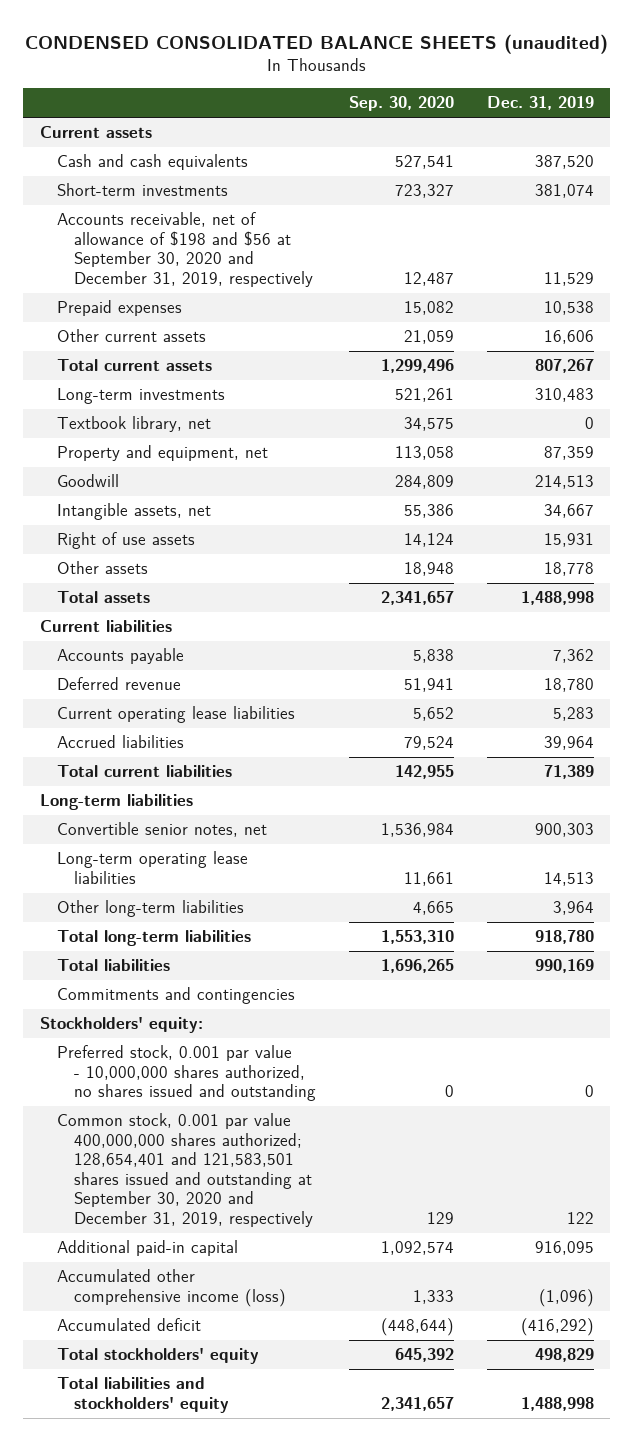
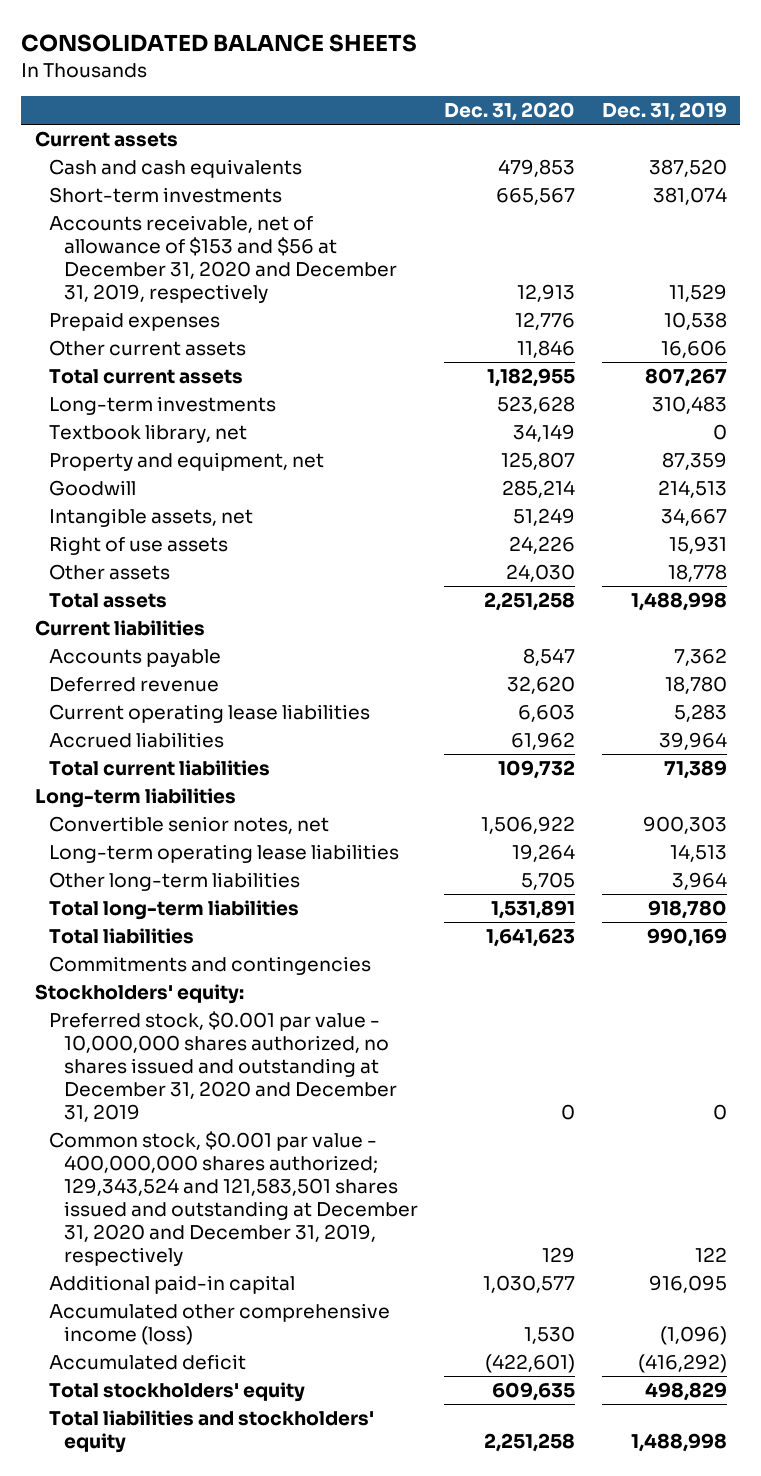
- CONDENSED CONSOLIDATED BALANCE SHEETS (unaudited)
+ CONSOLIDATED BALANCE SHEETS
- | Sep. 30, 2020 | Dec. 31, 2019
+ | Dec. 31, 2020 | Dec. 31, 2019
- Accounts receivable, net of allowance of $198 and $56 at September 30, 2020 and December 31, 2019, respectively | 12,487 | 11,529
+ Accounts receivable, net of allowance of $153 and $56 at December 31, 2020 and December 31, 2019, respectively | 12,913 | 11,529
- Preferred stock, 0.001 par value - 10,000,000 shares authorized, no shares issued and outstanding | 0 | 0
- Common stock, 0.001 par value 400,000,000 shares authorized; 128,654,401 and 121,583,501 shares issued and outstanding at September 30, 2020 and December 31, 2019, respectively | 129 | 122
+ Preferred stock, $0.001 par value - 10,000,000 shares authorized, no shares issued and outstanding at December 31, 2020 and December 31, 2019 | 0 | 0
+ Common stock, $0.001 par value - 400,000,000 shares authorized; 129,343,524 and 121,583,501 shares issued and outstanding at December 31, 2020 and December 31, 2019, respectively | 129 | 122

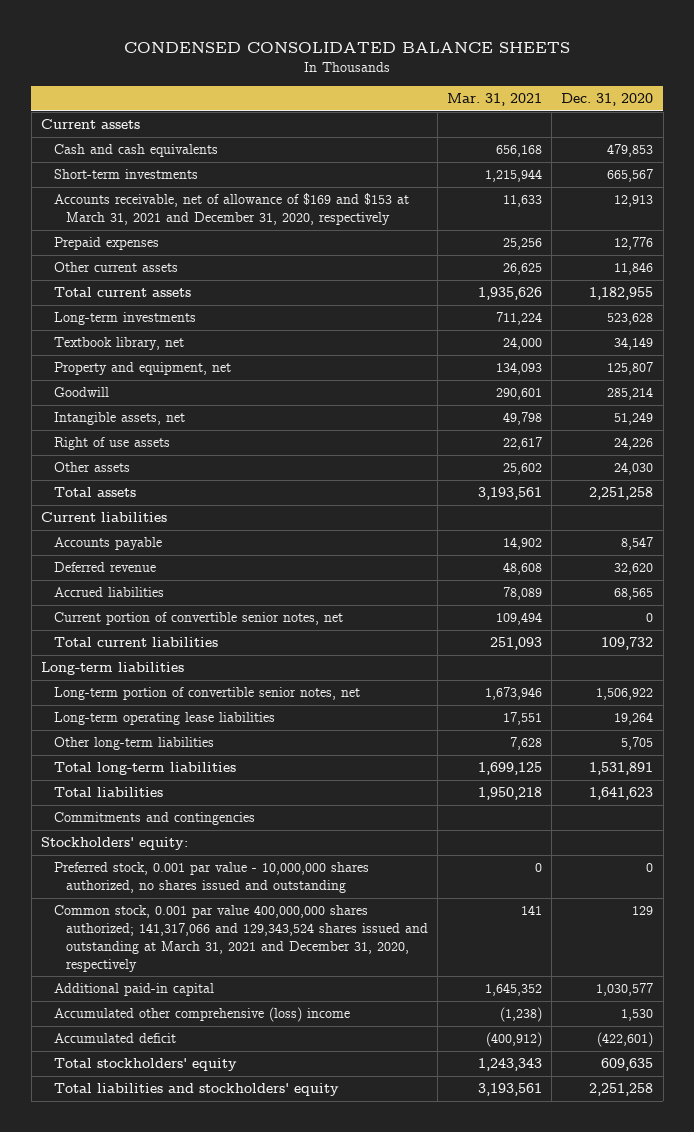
- CONSOLIDATED BALANCE SHEETS
+ CONDENSED CONSOLIDATED BALANCE SHEETS
- | Dec. 31, 2020 | Dec. 31, 2019
+ | Mar. 31, 2021 | Dec. 31, 2020
- Accounts receivable, net of allowance of $153 and $56 at December 31, 2020 and December 31, 2019, respectively | 12,913 | 11,529
+ Accounts receivable, net of allowance of $169 and $153 at March 31, 2021 and December 31, 2020, respectively | 11,633 | 12,913
- Current operating lease liabilities | 6,603 | 5,283
- Accrued liabilities | 61,962 | 39,964
+ Accrued liabilities | 78,089 | 68,565
+ Current portion of convertible senior notes, net | 109,494 | 0
- Convertible senior notes, net | 1,506,922 | 900,303
+ Long-term portion of convertible senior notes, net | 1,673,946 | 1,506,922
- Preferred stock, $0.001 par value - 10,000,000 shares authorized, no shares issued and outstanding at December 31, 2020 and December 31, 2019 | 0 | 0
- Common stock, $0.001 par value - 400,000,000 shares authorized; 129,343,524 and 121,583,501 shares issued and outstanding at December 31, 2020 and December 31, 2019, respectively | 129 | 122
+ Preferred stock, 0.001 par value - 10,000,000 shares authorized, no shares issued and outstanding | 0 | 0
+ Common stock, 0.001 par value 400,000,000 shares authorized; 141,317,066 and 129,343,524 shares issued and outstanding at March 31, 2021 and December 31, 2020, respectively | 141 | 129
- Accumulated other comprehensive income (loss) | 1,530 | (1,096)
+ Accumulated other comprehensive (loss) income | (1,238) | 1,530

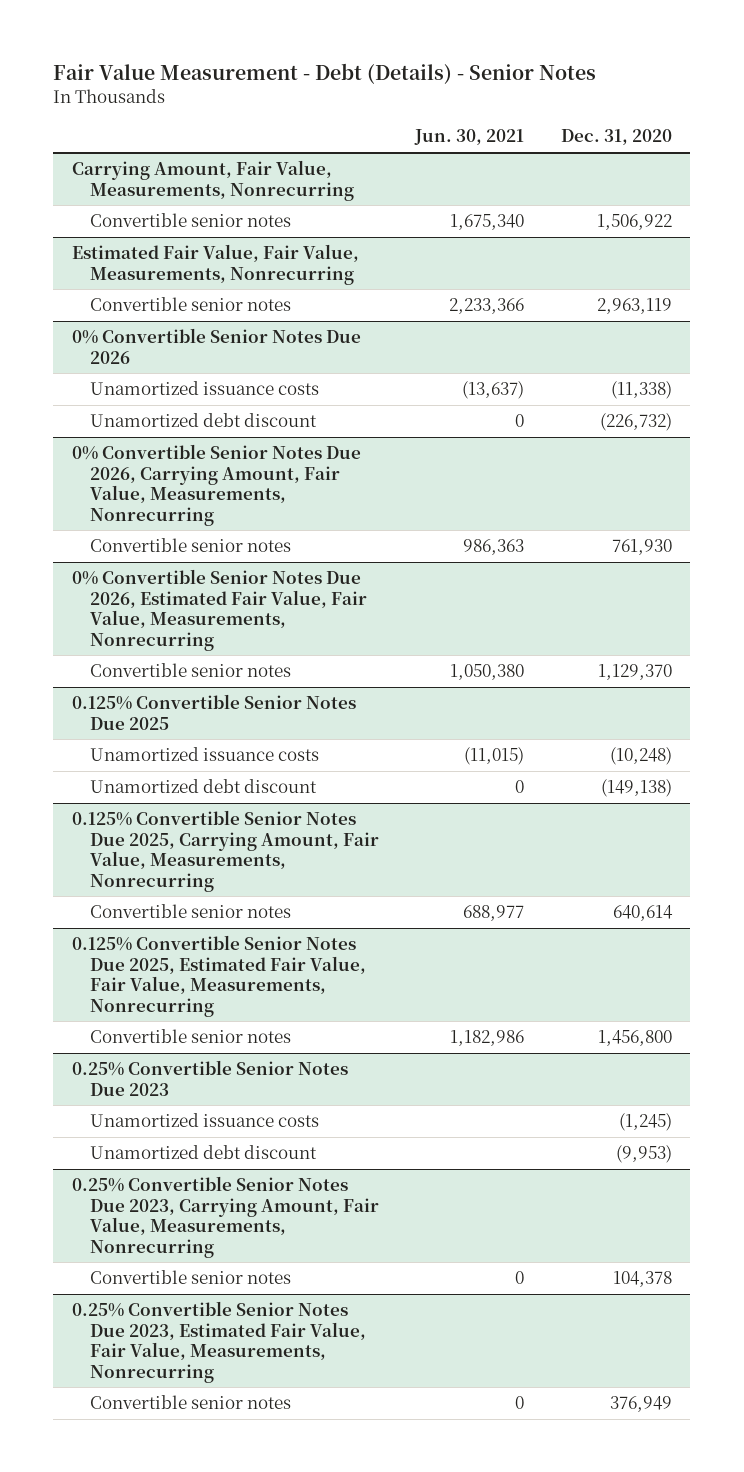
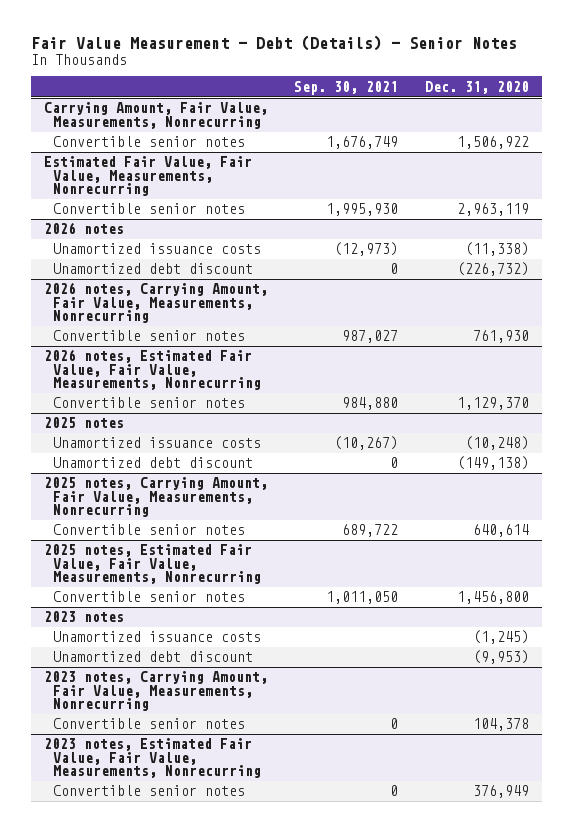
- | Jun. 30, 2021 | Dec. 31, 2020
+ | Sep. 30, 2021 | Dec. 31, 2020
- 0% Convertible Senior Notes Due 2026
+ 2026 notes
- 0% Convertible Senior Notes Due 2026, Carrying Amount, Fair Value, Measurements, Nonrecurring
+ 2026 notes, Carrying Amount, Fair Value, Measurements, Nonrecurring
- 0% Convertible Senior Notes Due 2026, Estimated Fair Value, Fair Value, Measurements, Nonrecurring
+ 2026 notes, Estimated Fair Value, Fair Value, Measurements, Nonrecurring
- 0.125% Convertible Senior Notes Due 2025
+ 2025 notes
- 0.125% Convertible Senior Notes Due 2025, Carrying Amount, Fair Value, Measurements, Nonrecurring
+ 2025 notes, Carrying Amount, Fair Value, Measurements, Nonrecurring
- 0.125% Convertible Senior Notes Due 2025, Estimated Fair Value, Fair Value, Measurements, Nonrecurring
+ 2025 notes, Estimated Fair Value, Fair Value, Measurements, Nonrecurring
- 0.25% Convertible Senior Notes Due 2023
+ 2023 notes
- 0.25% Convertible Senior Notes Due 2023, Carrying Amount, Fair Value, Measurements, Nonrecurring
+ 2023 notes, Carrying Amount, Fair Value, Measurements, Nonrecurring
- 0.25% Convertible Senior Notes Due 2023, Estimated Fair Value, Fair Value, Measurements, Nonrecurring
+ 2023 notes, Estimated Fair Value, Fair Value, Measurements, Nonrecurring

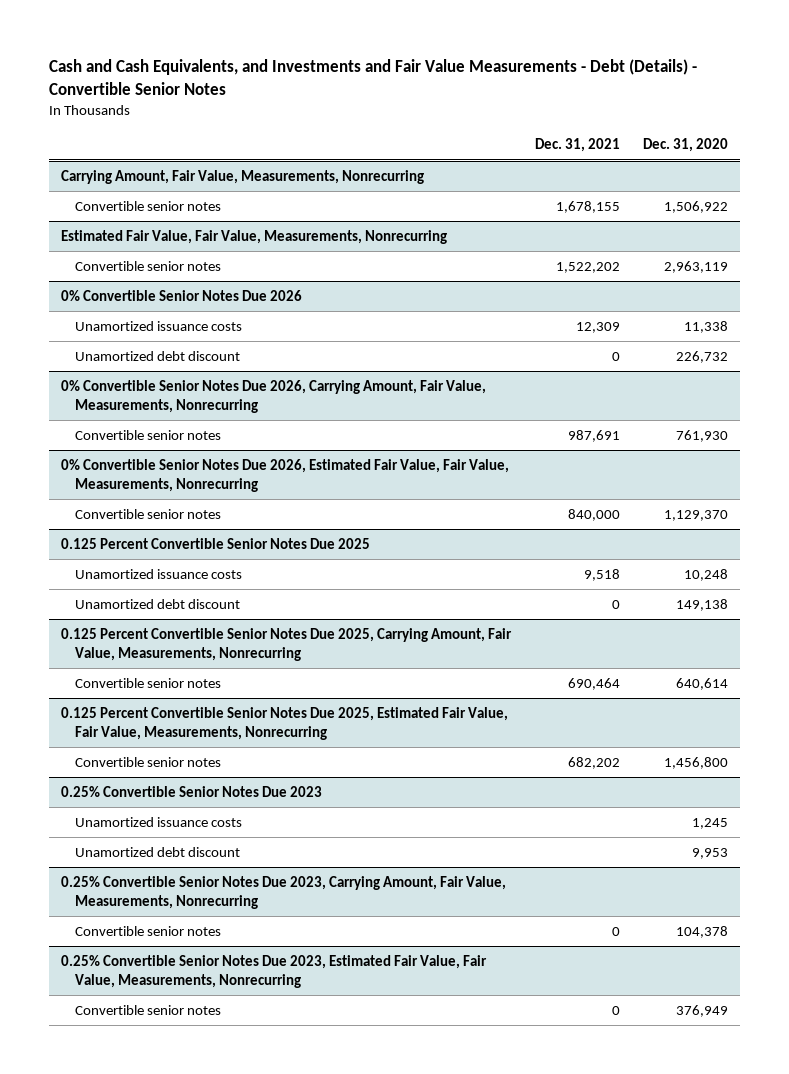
- Fair Value Measurement - Debt (Details) - Senior Notes
+ Cash and Cash Equivalents, and Investments and Fair Value Measurements - Debt (Details) - Convertible Senior Notes
- | Sep. 30, 2021 | Dec. 31, 2020
+ | Dec. 31, 2021 | Dec. 31, 2020
- 2026 notes
- Unamortized issuance costs | (12,973) | (11,338)
- Unamortized debt discount | 0 | (226,732)
- 2026 notes, Carrying Amount, Fair Value, Measurements, Nonrecurring
+ 0% Convertible Senior Notes Due 2026
+ Unamortized issuance costs | 12,309 | 11,338
+ Unamortized debt discount | 0 | 226,732
+ 0% Convertible Senior Notes Due 2026, Carrying Amount, Fair Value, Measurements, Nonrecurring
- 2026 notes, Estimated Fair Value, Fair Value, Measurements, Nonrecurring
+ 0% Convertible Senior Notes Due 2026, Estimated Fair Value, Fair Value, Measurements, Nonrecurring
- 2025 notes
- Unamortized issuance costs | (10,267) | (10,248)
- Unamortized debt discount | 0 | (149,138)
- 2025 notes, Carrying Amount, Fair Value, Measurements, Nonrecurring
+ 0.125 Percent Convertible Senior Notes Due 2025
+ Unamortized issuance costs | 9,518 | 10,248
+ Unamortized debt discount | 0 | 149,138
+ 0.125 Percent Convertible Senior Notes Due 2025, Carrying Amount, Fair Value, Measurements, Nonrecurring
- 2025 notes, Estimated Fair Value, Fair Value, Measurements, Nonrecurring
+ 0.125 Percent Convertible Senior Notes Due 2025, Estimated Fair Value, Fair Value, Measurements, Nonrecurring
- 2023 notes
- Unamortized issuance costs | | (1,245)
- Unamortized debt discount | | (9,953)
- 2023 notes, Carrying Amount, Fair Value, Measurements, Nonrecurring
+ 0.25% Convertible Senior Notes Due 2023
+ Unamortized issuance costs | | 1,245
+ Unamortized debt discount | | 9,953
+ 0.25% Convertible Senior Notes Due 2023, Carrying Amount, Fair Value, Measurements, Nonrecurring
- 2023 notes, Estimated Fair Value, Fair Value, Measurements, Nonrecurring
+ 0.25% Convertible Senior Notes Due 2023, Estimated Fair Value, Fair Value, Measurements, Nonrecurring

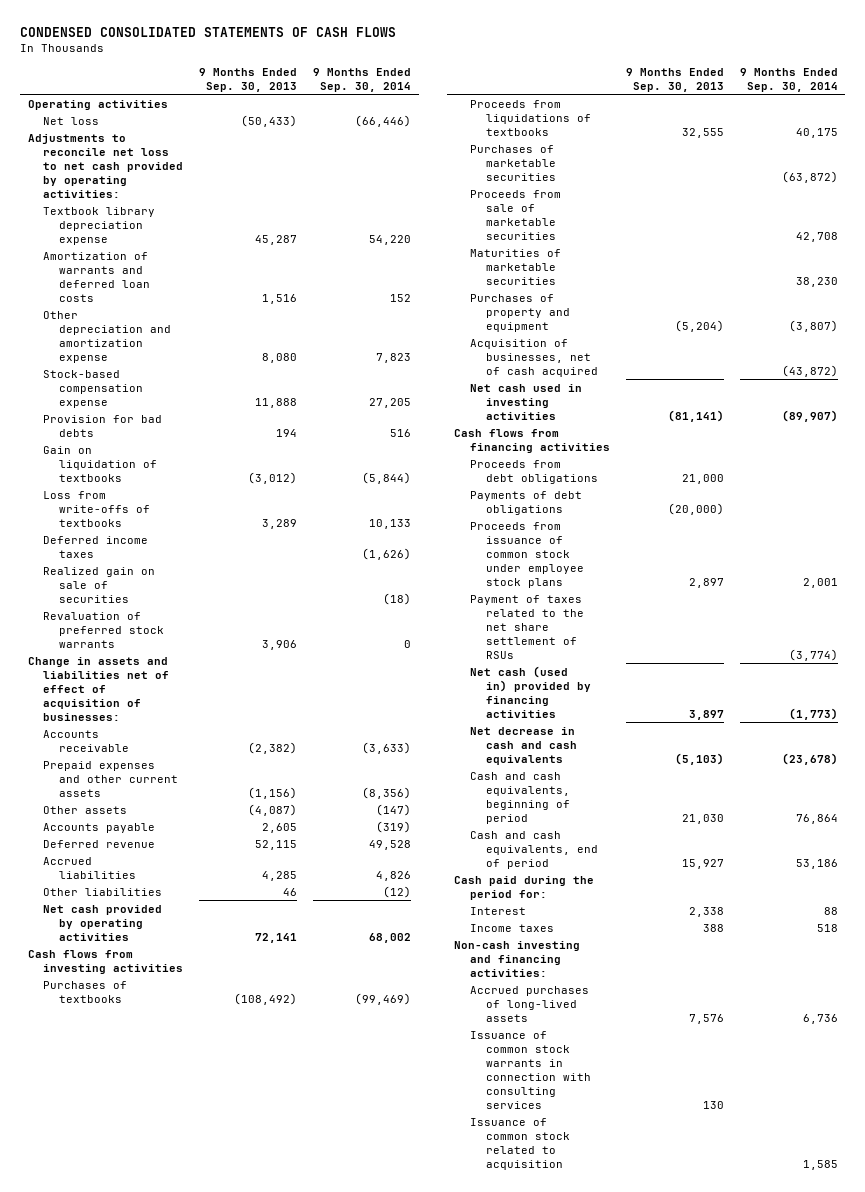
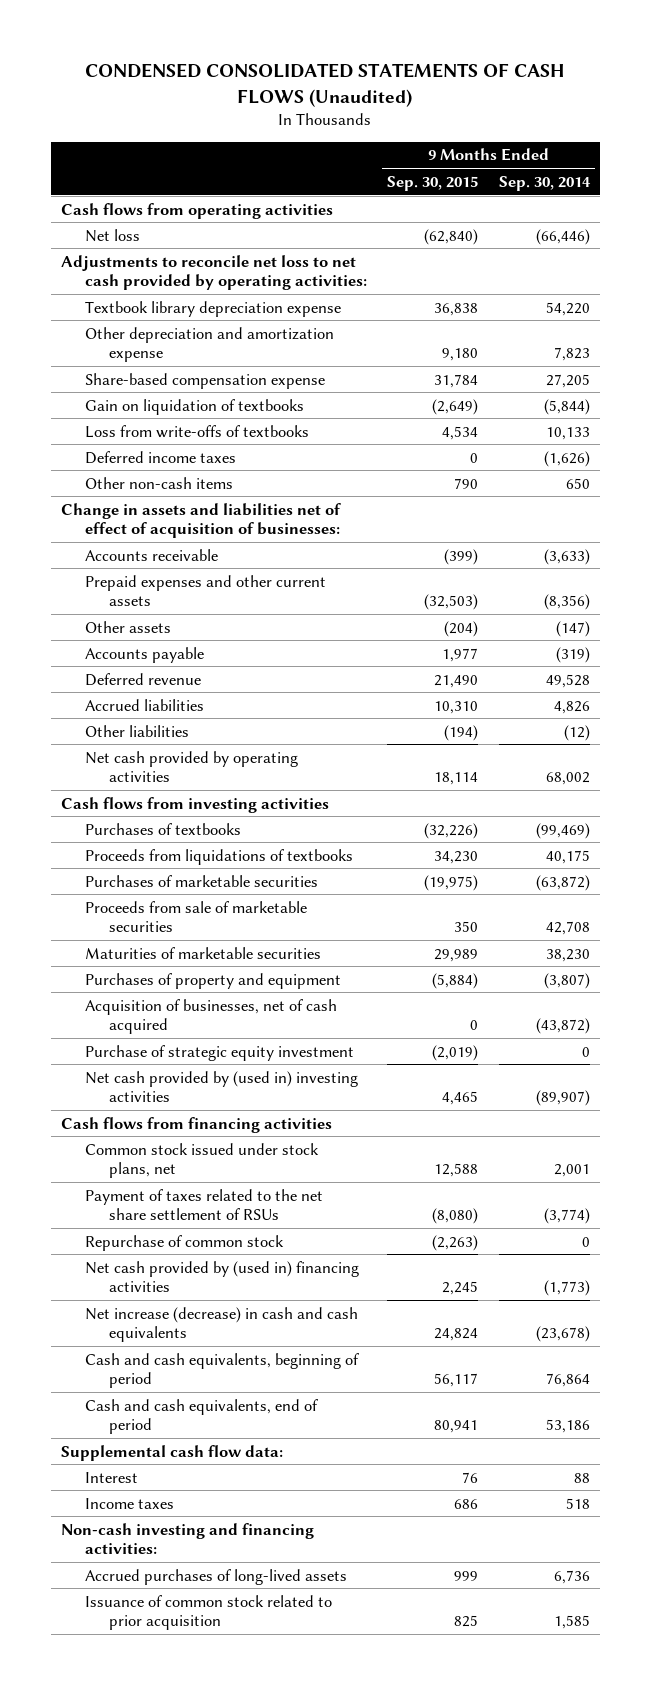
- CONDENSED CONSOLIDATED STATEMENTS OF CASH FLOWS
+ CONDENSED CONSOLIDATED STATEMENTS OF CASH FLOWS (Unaudited)
- | 9 Months Ended Sep. 30, 2013 | 9 Months Ended Sep. 30, 2014
+ | 9 Months Ended Sep. 30, 2015 | 9 Months Ended Sep. 30, 2014
- Operating activities
+ Cash flows from operating activities
- Amortization of warrants and deferred loan costs | 1,516 | 152
- Stock-based compensation expense | 11,888 | 27,205
- Provision for bad debts | 194 | 516
+ Share-based compensation expense | 31,784 | 27,205
- Realized gain on sale of securities | | (18)
- Revaluation of preferred stock warrants | 3,906 | 0
+ Other non-cash items | 790 | 650
- Net cash used in investing activities | (81,141) | (89,907)
+ Purchase of strategic equity investment | (2,019) | 0
+ Net cash provided by (used in) investing activities | 4,465 | (89,907)
- Proceeds from debt obligations | 21,000 |
- Payments of debt obligations | (20,000) |
- Proceeds from issuance of common stock under employee stock plans | 2,897 | 2,001
+ Common stock issued under stock plans, net | 12,588 | 2,001
- Net cash (used in) provided by financing activities | 3,897 | (1,773)
- Net decrease in cash and cash equivalents | (5,103) | (23,678)
+ Repurchase of common stock | (2,263) | 0
+ Net cash provided by (used in) financing activities | 2,245 | (1,773)
+ Net increase (decrease) in cash and cash equivalents | 24,824 | (23,678)
- Cash paid during the period for:
+ Supplemental cash flow data:
- Issuance of common stock warrants in connection with consulting services | 130 |
- Issuance of common stock related to acquisition | | 1,585
+ Issuance of common stock related to prior acquisition | 825 | 1,585

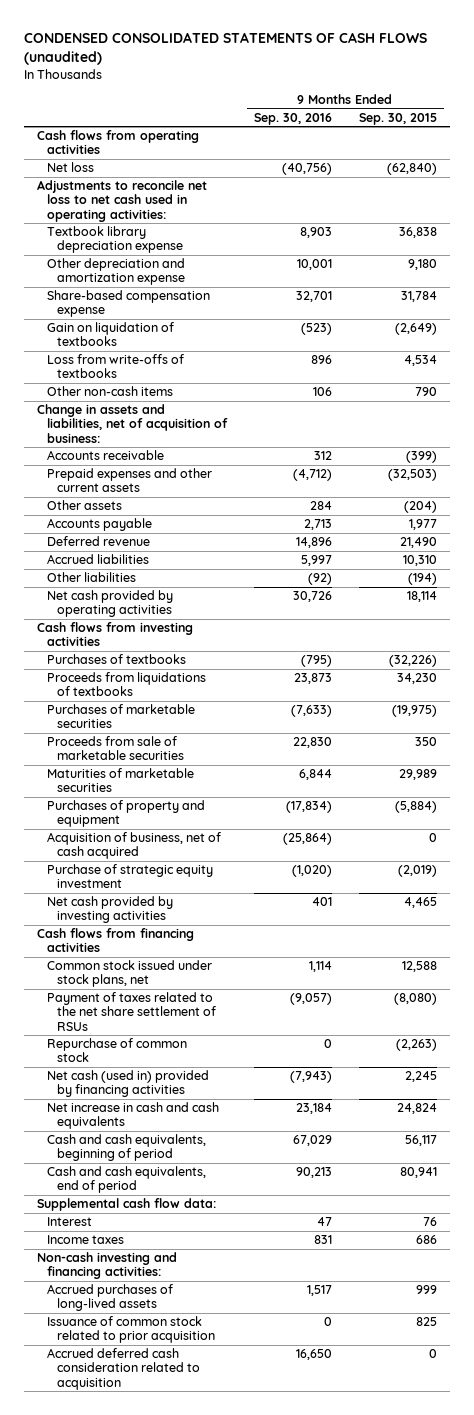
- CONDENSED CONSOLIDATED STATEMENTS OF CASH FLOWS (Unaudited)
+ CONDENSED CONSOLIDATED STATEMENTS OF CASH FLOWS (unaudited)
- | 9 Months Ended Sep. 30, 2015 | 9 Months Ended Sep. 30, 2014
+ | 9 Months Ended Sep. 30, 2016 | 9 Months Ended Sep. 30, 2015
- Adjustments to reconcile net loss to net cash provided by operating activities:
+ Adjustments to reconcile net loss to net cash used in operating activities:
- Deferred income taxes | 0 | (1,626)
- Change in assets and liabilities net of effect of acquisition of businesses:
+ Change in assets and liabilities, net of acquisition of business:
- Acquisition of businesses, net of cash acquired | 0 | (43,872)
+ Acquisition of business, net of cash acquired | (25,864) | 0
- Net cash provided by (used in) investing activities | 4,465 | (89,907)
+ Net cash provided by investing activities | 401 | 4,465
- Net cash provided by (used in) financing activities | 2,245 | (1,773)
- Net increase (decrease) in cash and cash equivalents | 24,824 | (23,678)
+ Net cash (used in) provided by financing activities | (7,943) | 2,245
+ Net increase in cash and cash equivalents | 23,184 | 24,824
+ Accrued deferred cash consideration related to acquisition | 16,650 | 0

